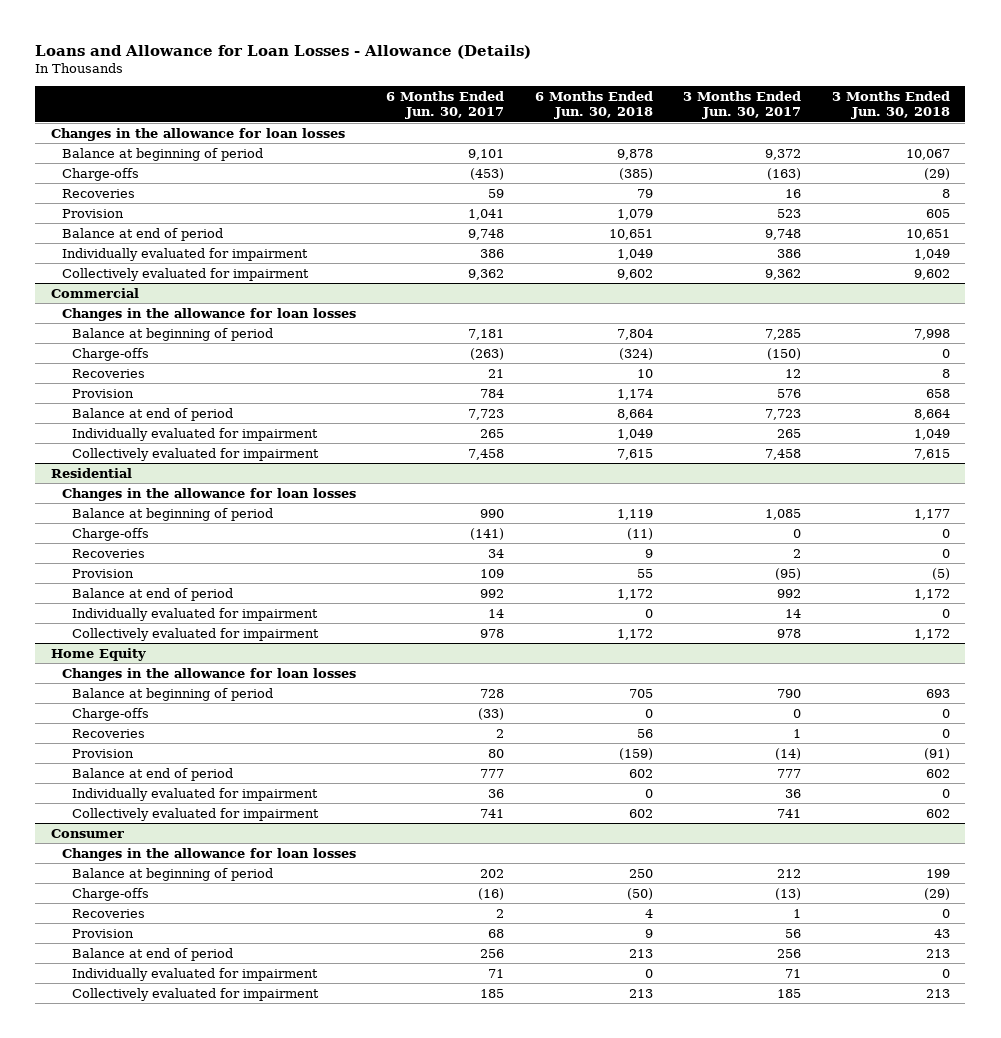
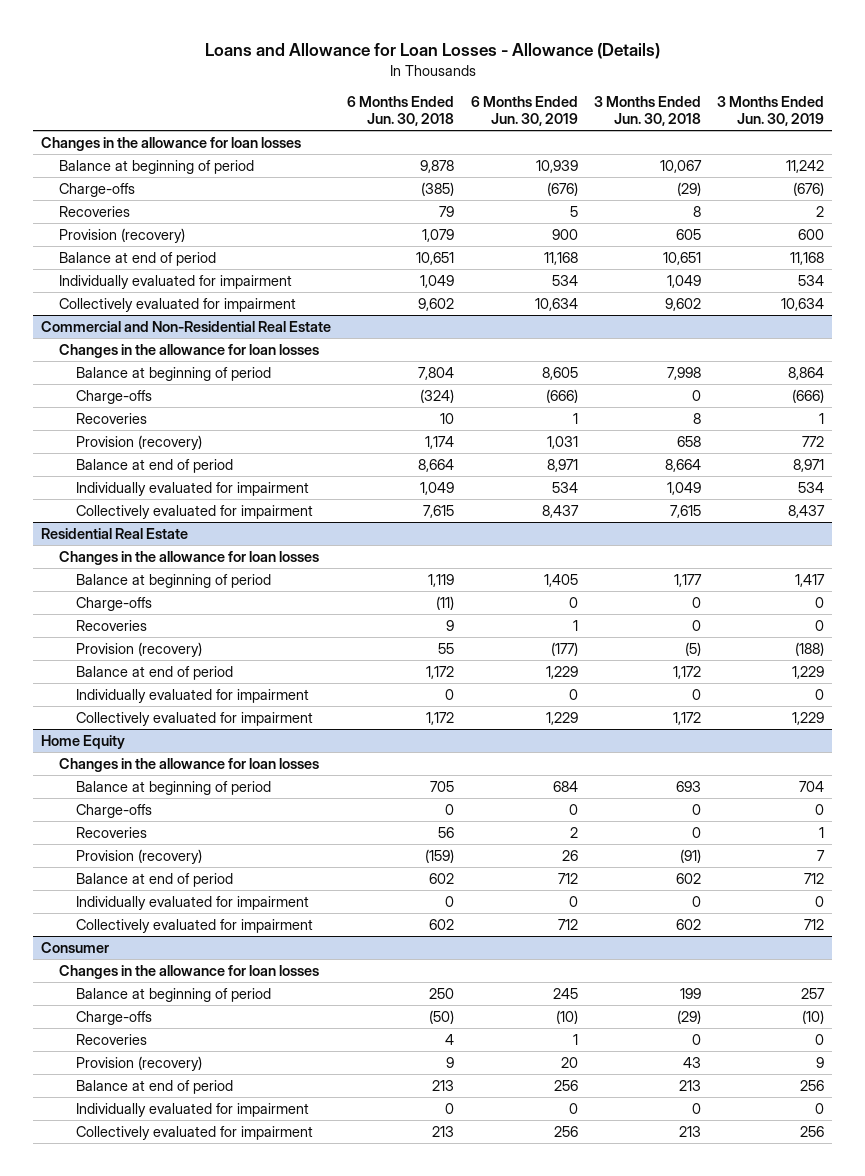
- | 6 Months Ended Jun. 30, 2017 | 6 Months Ended Jun. 30, 2018 | 3 Months Ended Jun. 30, 2017 | 3 Months Ended Jun. 30, 2018
+ | 6 Months Ended Jun. 30, 2018 | 6 Months Ended Jun. 30, 2019 | 3 Months Ended Jun. 30, 2018 | 3 Months Ended Jun. 30, 2019
- Provision | 1,041 | 1,079 | 523 | 605
+ Provision (recovery) | 1,079 | 900 | 605 | 600
- Commercial
+ Commercial and Non-Residential Real Estate
- Provision | 784 | 1,174 | 576 | 658
+ Provision (recovery) | 1,174 | 1,031 | 658 | 772
- Residential
+ Residential Real Estate
- Provision | 109 | 55 | (95) | (5)
+ Provision (recovery) | 55 | (177) | (5) | (188)
@ Home Equity
- Provision | 80 | (159) | (14) | (91)
+ Provision (recovery) | (159) | 26 | (91) | 7
@ Consumer
- Provision | 68 | 9 | 56 | 43
+ Provision (recovery) | 9 | 20 | 43 | 9

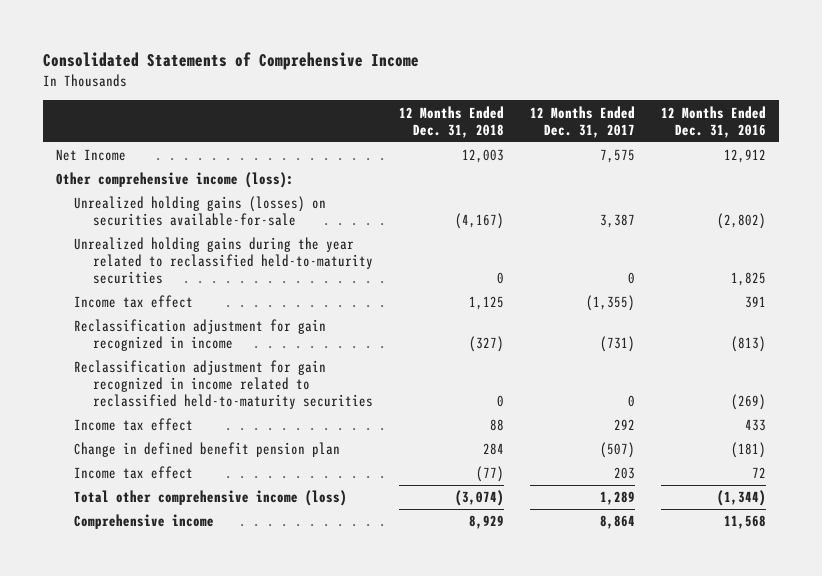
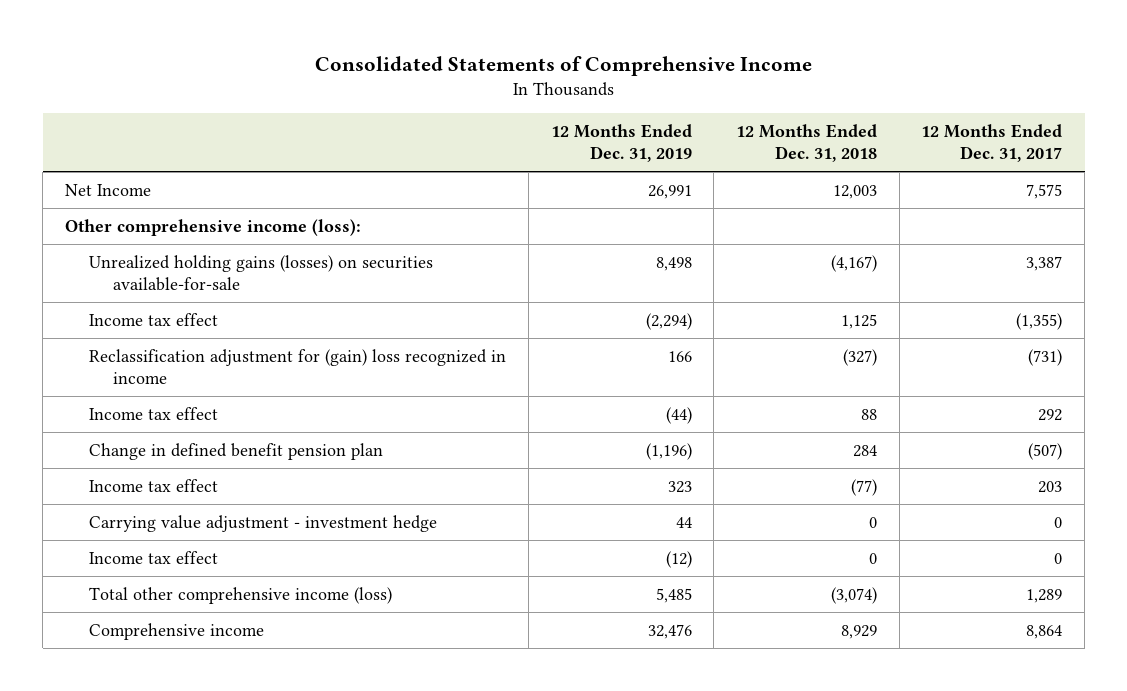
- | 12 Months Ended Dec. 31, 2018 | 12 Months Ended Dec. 31, 2017 | 12 Months Ended Dec. 31, 2016
+ | 12 Months Ended Dec. 31, 2019 | 12 Months Ended Dec. 31, 2018 | 12 Months Ended Dec. 31, 2017
- Unrealized holding gains during the year related to reclassified held-to-maturity securities | 0 | 0 | 1,825
- Reclassification adjustment for gain recognized in income | (327) | (731) | (813)
- Reclassification adjustment for gain recognized in income related to reclassified held-to-maturity securities | 0 | 0 | (269)
+ Reclassification adjustment for (gain) loss recognized in income | 166 | (327) | (731)
+ Carrying value adjustment - investment hedge | 44 | 0 | 0
+ Income tax effect | (12) | 0 | 0

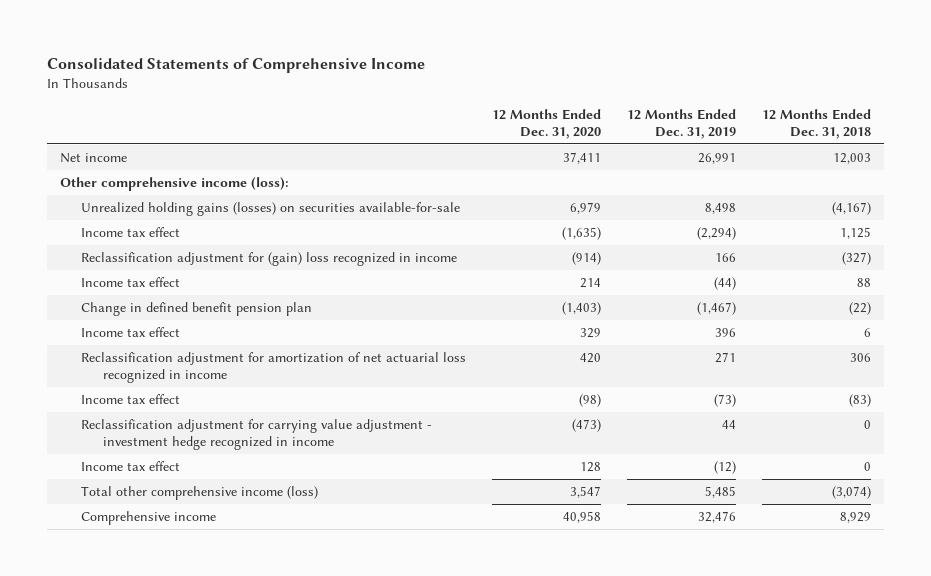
- | 12 Months Ended Dec. 31, 2019 | 12 Months Ended Dec. 31, 2018 | 12 Months Ended Dec. 31, 2017
+ | 12 Months Ended Dec. 31, 2020 | 12 Months Ended Dec. 31, 2019 | 12 Months Ended Dec. 31, 2018
- Net Income | 26,991 | 12,003 | 7,575
+ Net income | 37,411 | 26,991 | 12,003
- Change in defined benefit pension plan | (1,196) | 284 | (507)
- Income tax effect | 323 | (77) | 203
- Carrying value adjustment - investment hedge | 44 | 0 | 0
+ Change in defined benefit pension plan | (1,403) | (1,467) | (22)
+ Income tax effect | 329 | 396 | 6
+ Reclassification adjustment for amortization of net actuarial loss recognized in income | 420 | 271 | 306
+ Income tax effect | (98) | (73) | (83)
+ Reclassification adjustment for carrying value adjustment - investment hedge recognized in income | (473) | 44 | 0

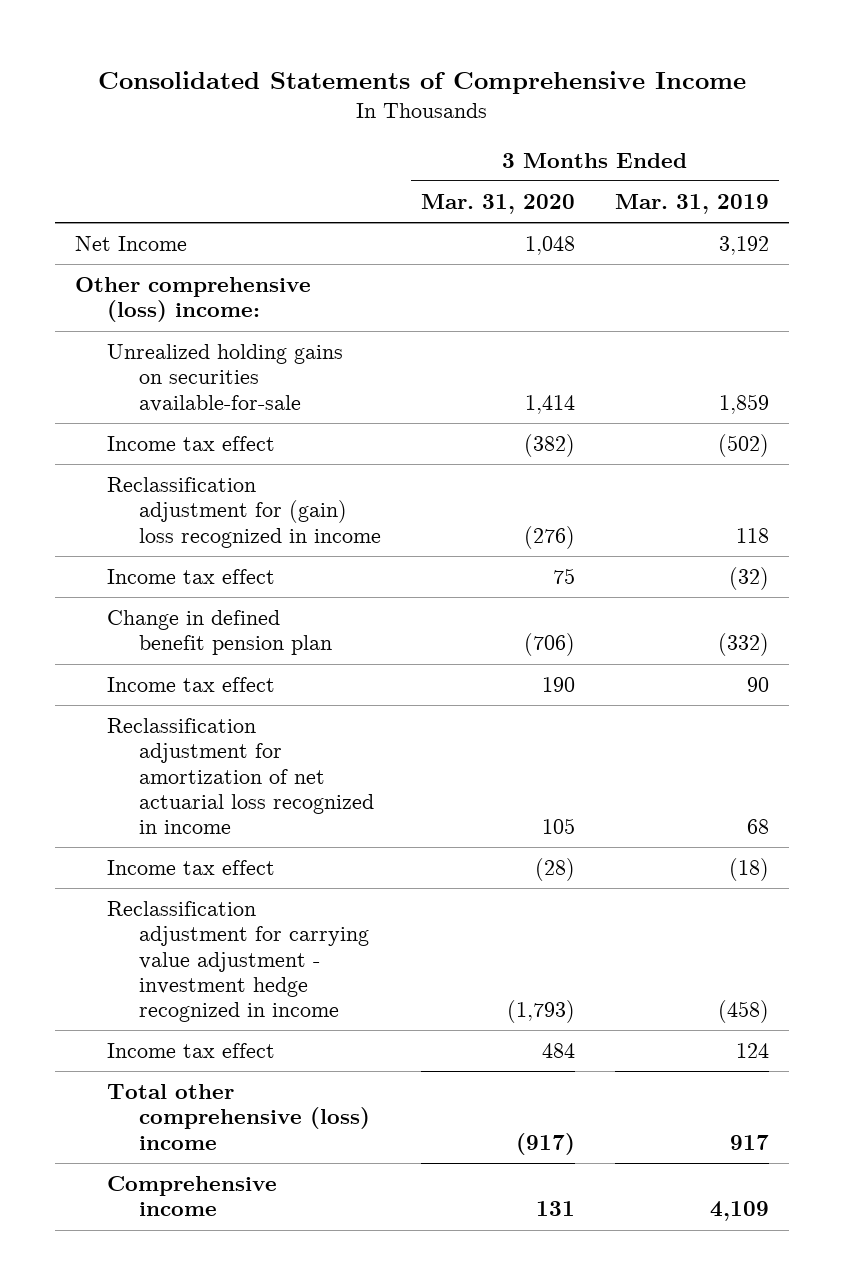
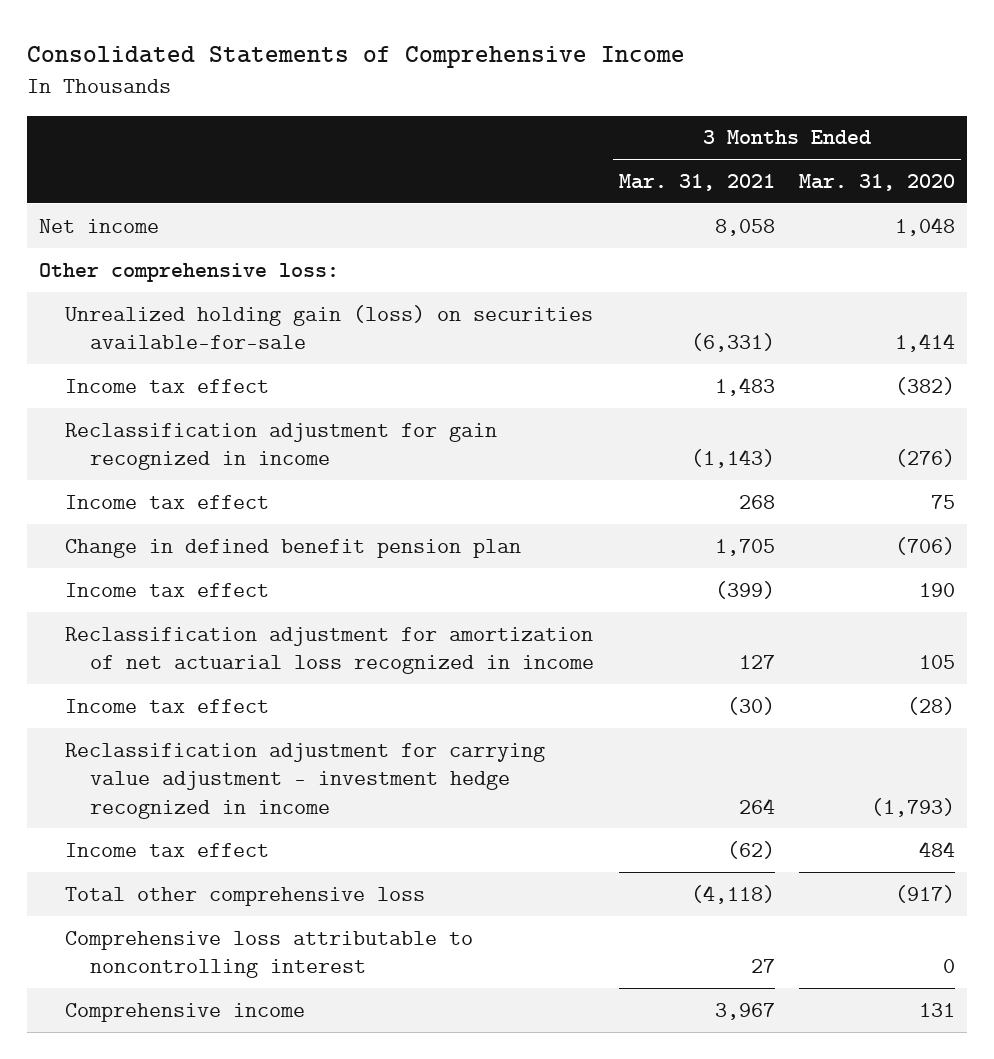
- | 3 Months Ended Mar. 31, 2020 | 3 Months Ended Mar. 31, 2019
+ | 3 Months Ended Mar. 31, 2021 | 3 Months Ended Mar. 31, 2020
- Net Income | 1,048 | 3,192
- Other comprehensive (loss) income:
- Unrealized holding gains on securities available-for-sale | 1,414 | 1,859
+ Net income | 8,058 | 1,048
+ Other comprehensive loss:
+ Unrealized holding gain (loss) on securities available-for-sale | (6,331) | 1,414
- Reclassification adjustment for (gain) loss recognized in income | (276) | 118
+ Reclassification adjustment for gain recognized in income | (1,143) | (276)
- Total other comprehensive (loss) income | (917) | 917
+ Total other comprehensive loss | (4,118) | (917)
+ Comprehensive loss attributable to noncontrolling interest | 27 | 0

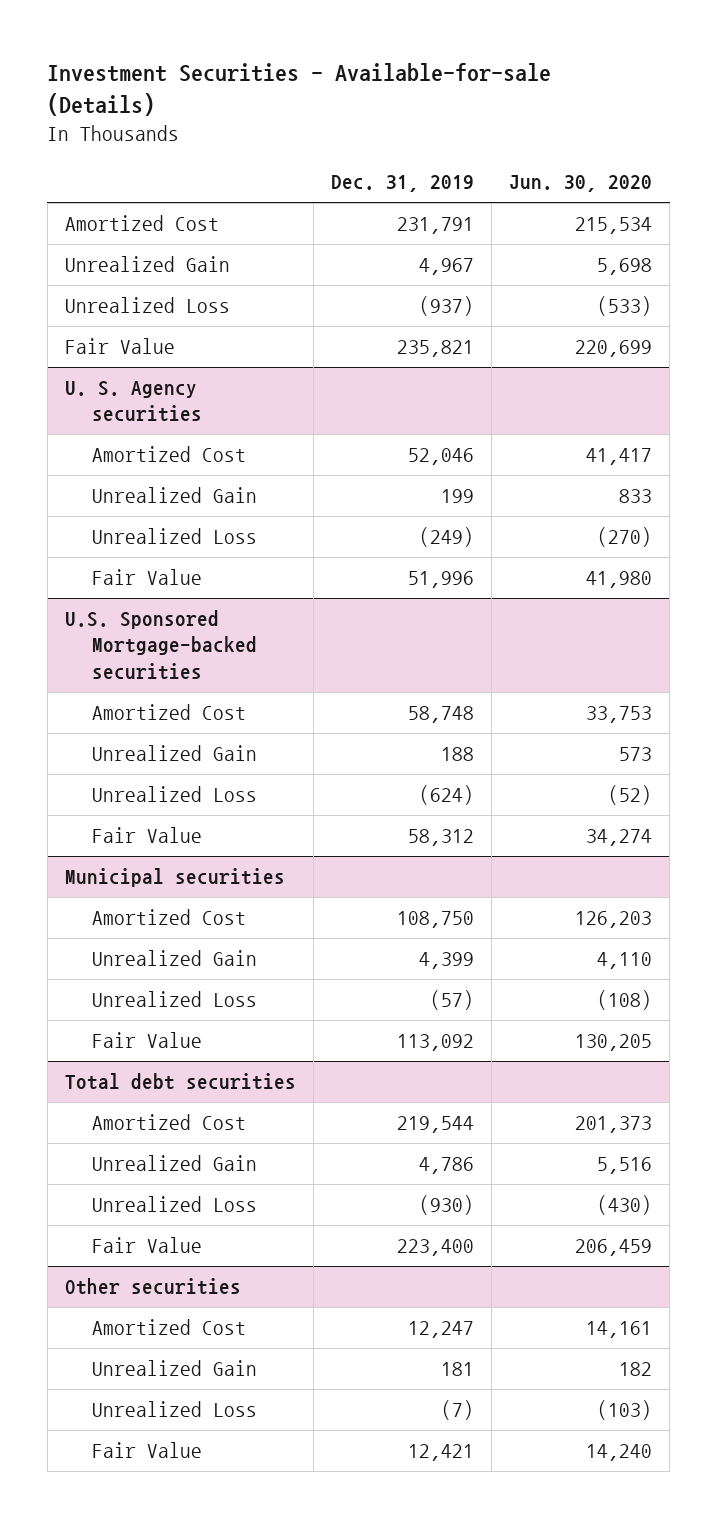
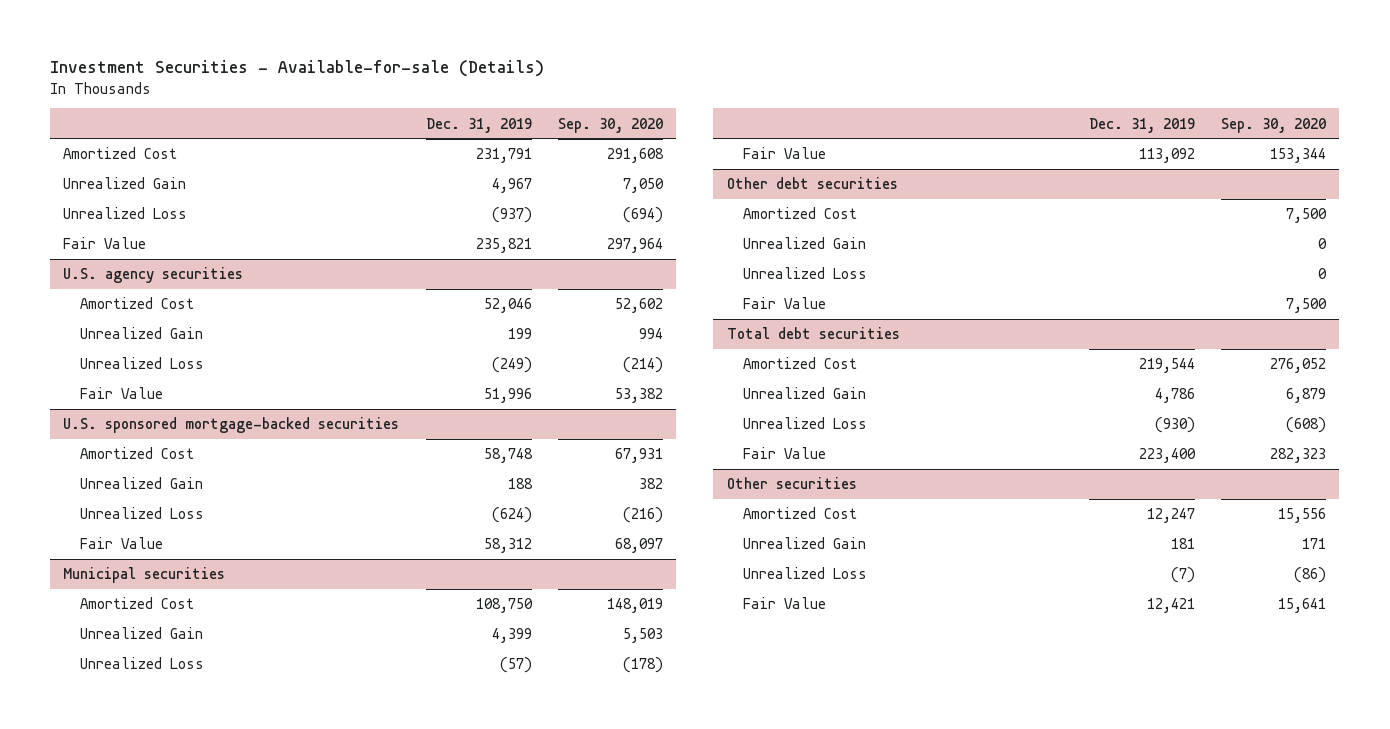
- | Dec. 31, 2019 | Jun. 30, 2020
+ | Dec. 31, 2019 | Sep. 30, 2020
- U. S. Agency securities
+ U.S. agency securities
- U.S. Sponsored Mortgage-backed securities
+ U.S. sponsored mortgage-backed securities
+ Other debt securities
+ Amortized Cost | | 7,500
+ Unrealized Gain | | 0
+ Unrealized Loss | | 0
+ Fair Value | | 7,500

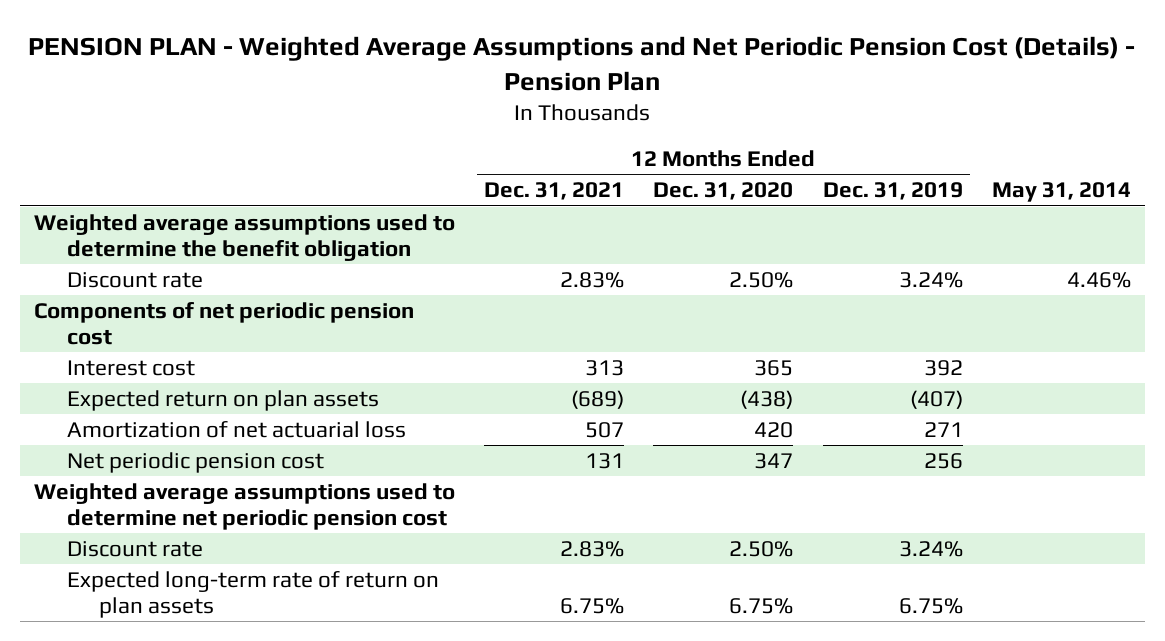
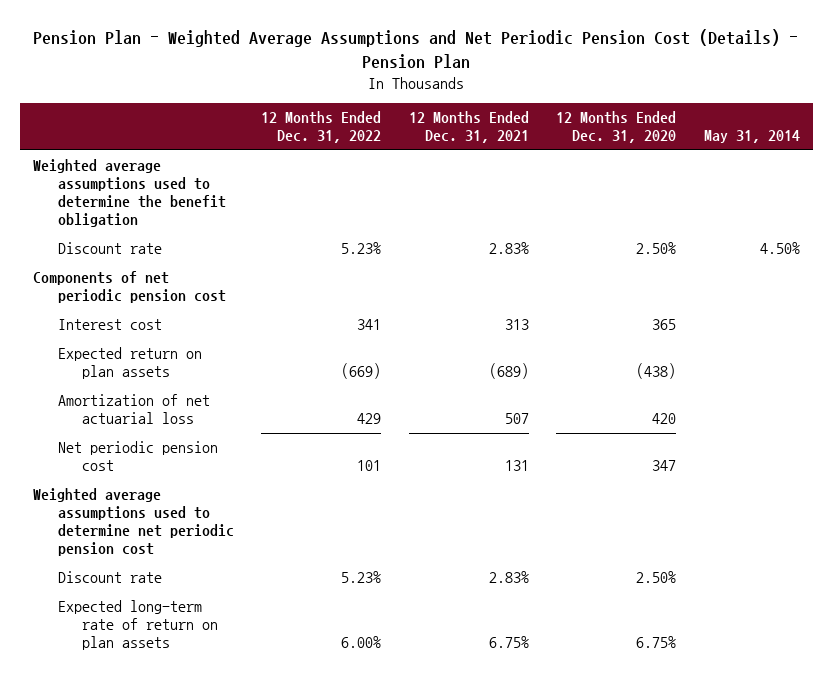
- PENSION PLAN - Weighted Average Assumptions and Net Periodic Pension Cost (Details) - Pension Plan
+ Pension Plan - Weighted Average Assumptions and Net Periodic Pension Cost (Details) - Pension Plan
- | 12 Months Ended Dec. 31, 2021 | 12 Months Ended Dec. 31, 2020 | 12 Months Ended Dec. 31, 2019 | May 31, 2014
+ | 12 Months Ended Dec. 31, 2022 | 12 Months Ended Dec. 31, 2021 | 12 Months Ended Dec. 31, 2020 | May 31, 2014
- Discount rate | 2.83% | 2.50% | 3.24% | 4.46%
+ Discount rate | 5.23% | 2.83% | 2.50% | 4.50%

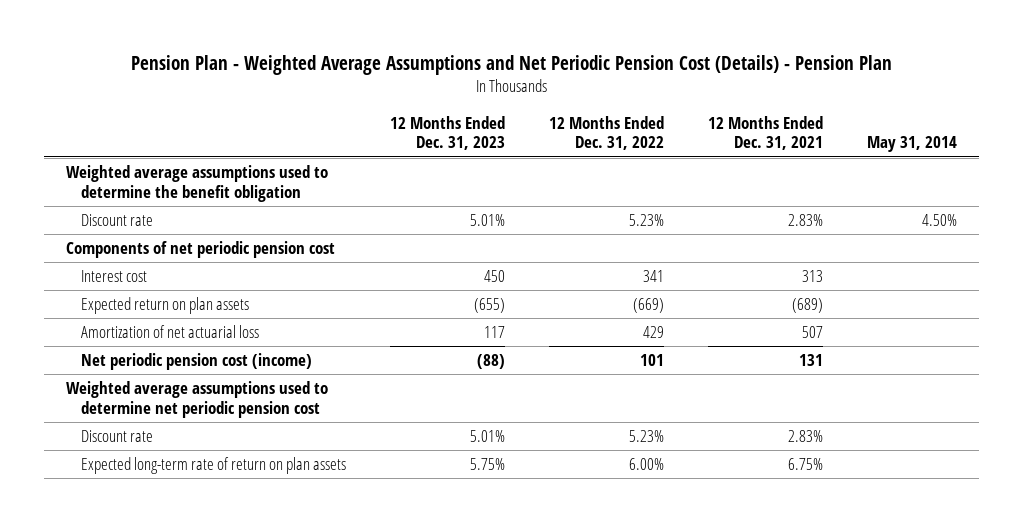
- | 12 Months Ended Dec. 31, 2022 | 12 Months Ended Dec. 31, 2021 | 12 Months Ended Dec. 31, 2020 | May 31, 2014
+ | 12 Months Ended Dec. 31, 2023 | 12 Months Ended Dec. 31, 2022 | 12 Months Ended Dec. 31, 2021 | May 31, 2014
- Net periodic pension cost | 101 | 131 | 347 |
+ Net periodic pension cost (income) | (88) | 101 | 131 |

